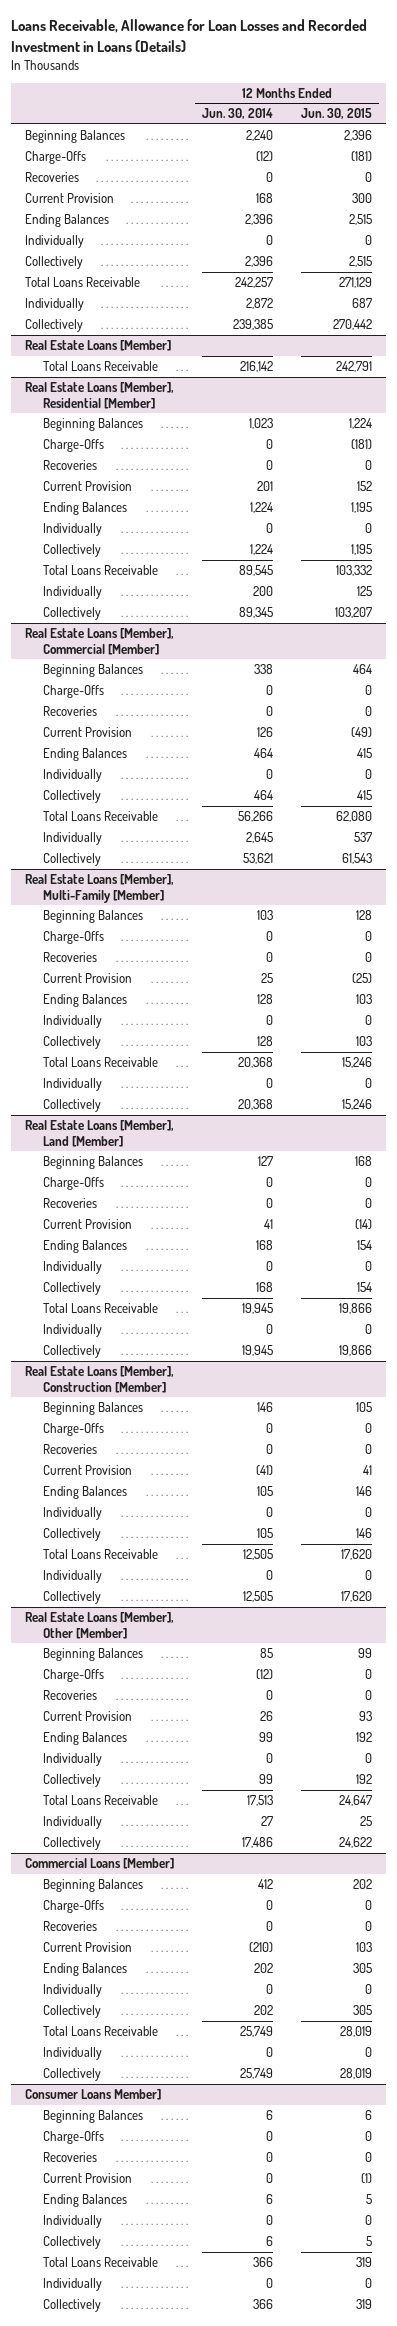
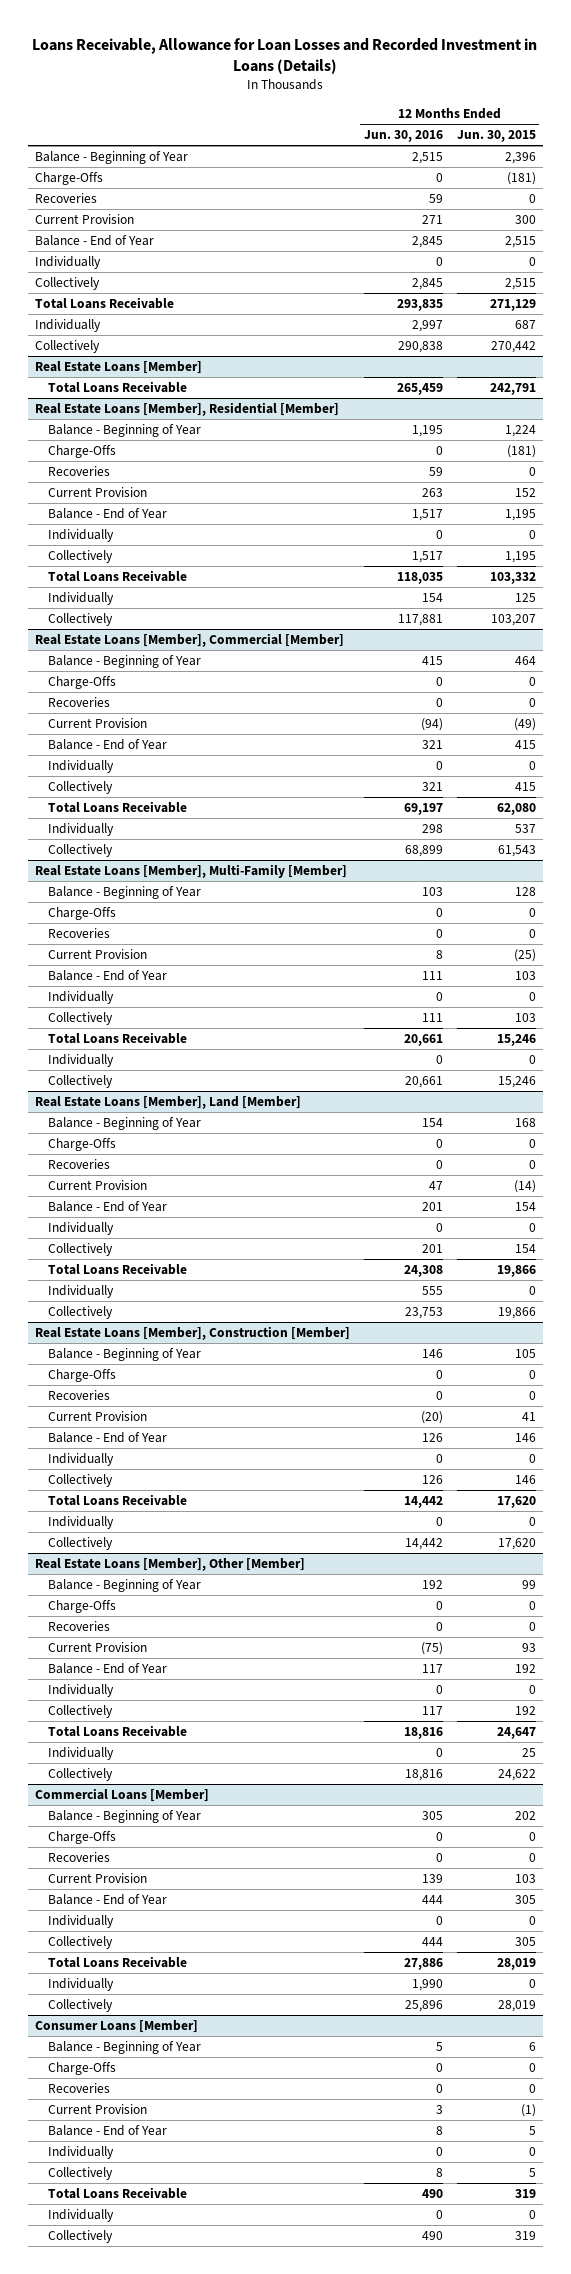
- | 12 Months Ended Jun. 30, 2014 | 12 Months Ended Jun. 30, 2015
+ | 12 Months Ended Jun. 30, 2016 | 12 Months Ended Jun. 30, 2015
- Beginning Balances | 2,240 | 2,396
+ Balance - Beginning of Year | 2,515 | 2,396
- Ending Balances | 2,396 | 2,515
+ Balance - End of Year | 2,845 | 2,515
@ Real Estate Loans [Member], Residential [Member]
- Beginning Balances | 1,023 | 1,224
+ Balance - Beginning of Year | 1,195 | 1,224
- Ending Balances | 1,224 | 1,195
+ Balance - End of Year | 1,517 | 1,195
@ Real Estate Loans [Member], Commercial [Member]
- Beginning Balances | 338 | 464
+ Balance - Beginning of Year | 415 | 464
- Ending Balances | 464 | 415
+ Balance - End of Year | 321 | 415
@ Real Estate Loans [Member], Multi-Family [Member]
- Beginning Balances | 103 | 128
+ Balance - Beginning of Year | 103 | 128
- Ending Balances | 128 | 103
+ Balance - End of Year | 111 | 103
@ Real Estate Loans [Member], Land [Member]
- Beginning Balances | 127 | 168
+ Balance - Beginning of Year | 154 | 168
- Ending Balances | 168 | 154
+ Balance - End of Year | 201 | 154
@ Real Estate Loans [Member], Construction [Member]
- Beginning Balances | 146 | 105
+ Balance - Beginning of Year | 146 | 105
- Ending Balances | 105 | 146
+ Balance - End of Year | 126 | 146
@ Real Estate Loans [Member], Other [Member]
- Beginning Balances | 85 | 99
+ Balance - Beginning of Year | 192 | 99
- Ending Balances | 99 | 192
+ Balance - End of Year | 117 | 192
@ Commercial Loans [Member]
- Beginning Balances | 412 | 202
+ Balance - Beginning of Year | 305 | 202
- Ending Balances | 202 | 305
+ Balance - End of Year | 444 | 305
- Consumer Loans Member]
- Beginning Balances | 6 | 6
+ Consumer Loans [Member]
+ Balance - Beginning of Year | 5 | 6
- Ending Balances | 6 | 5
+ Balance - End of Year | 8 | 5

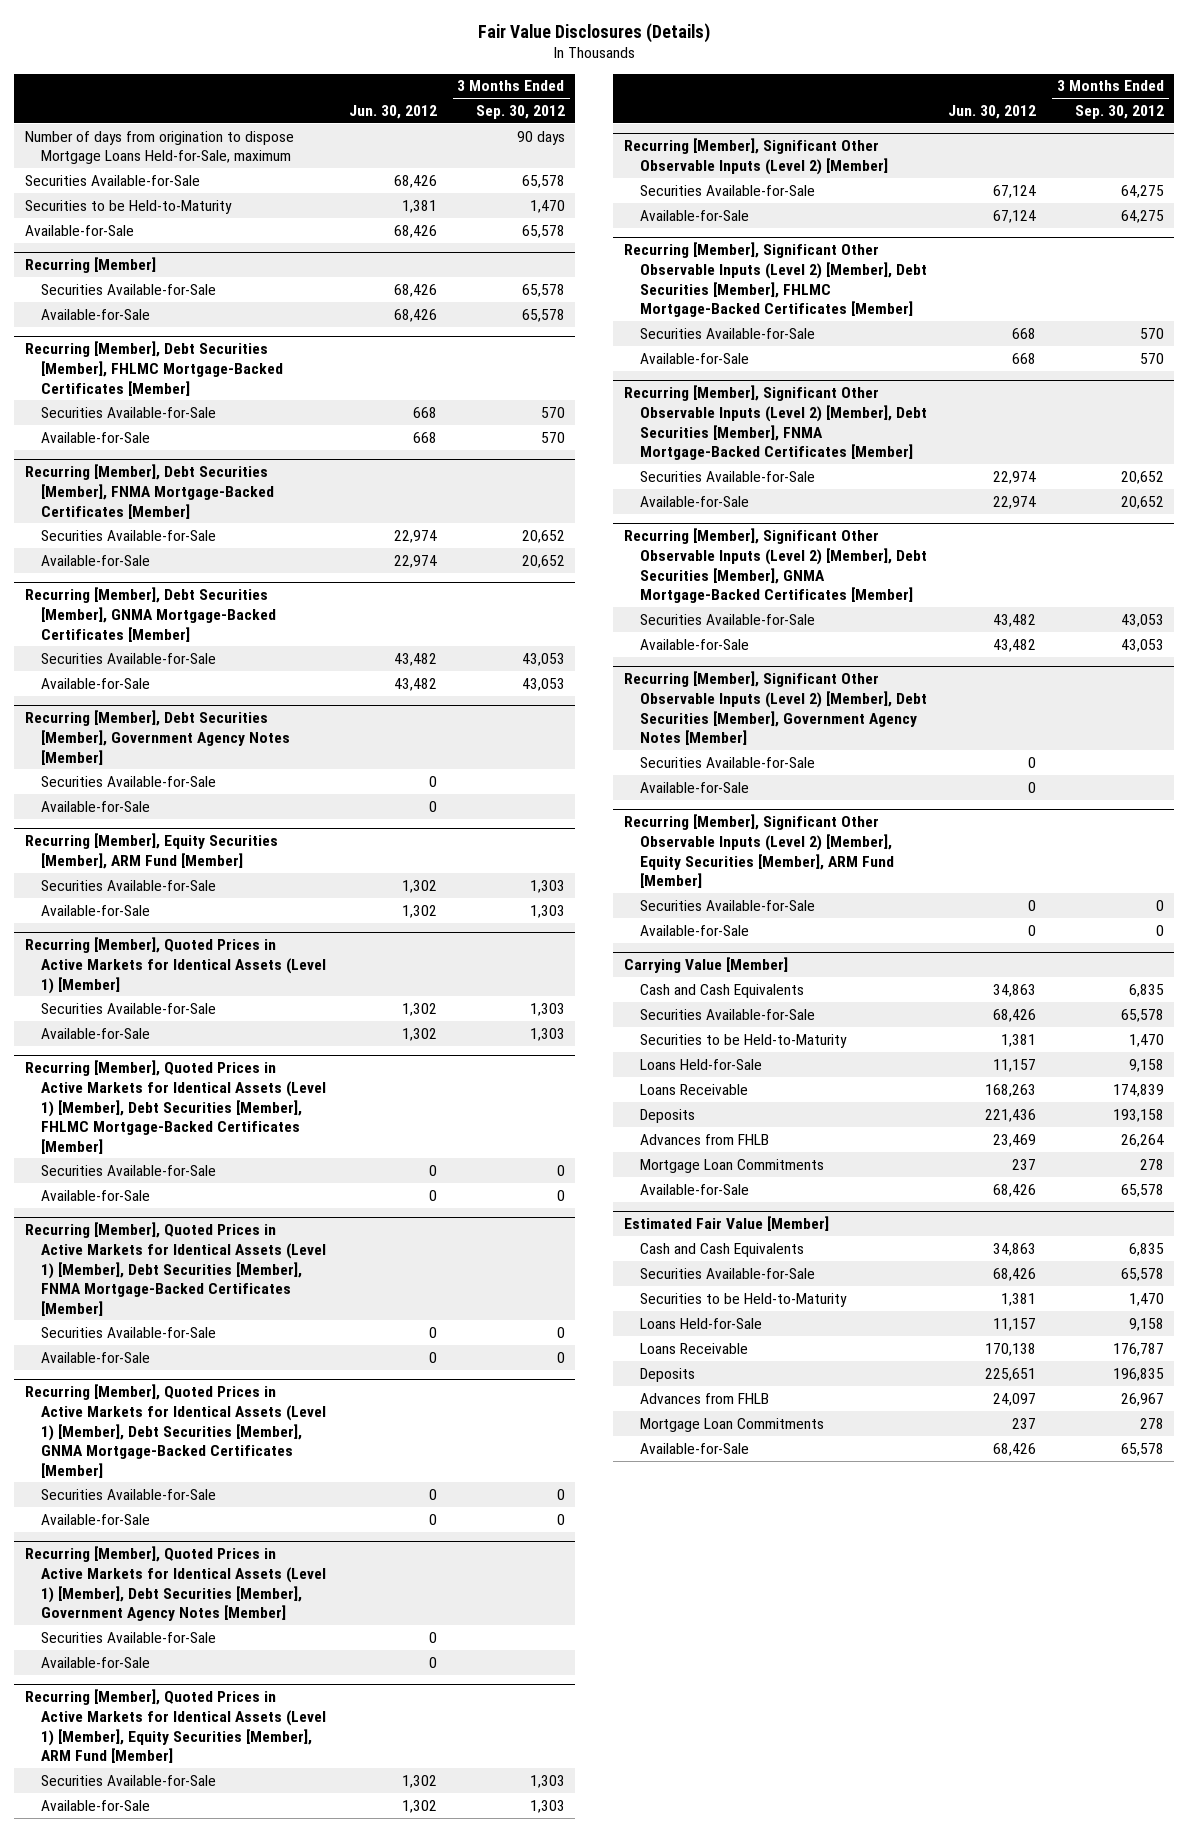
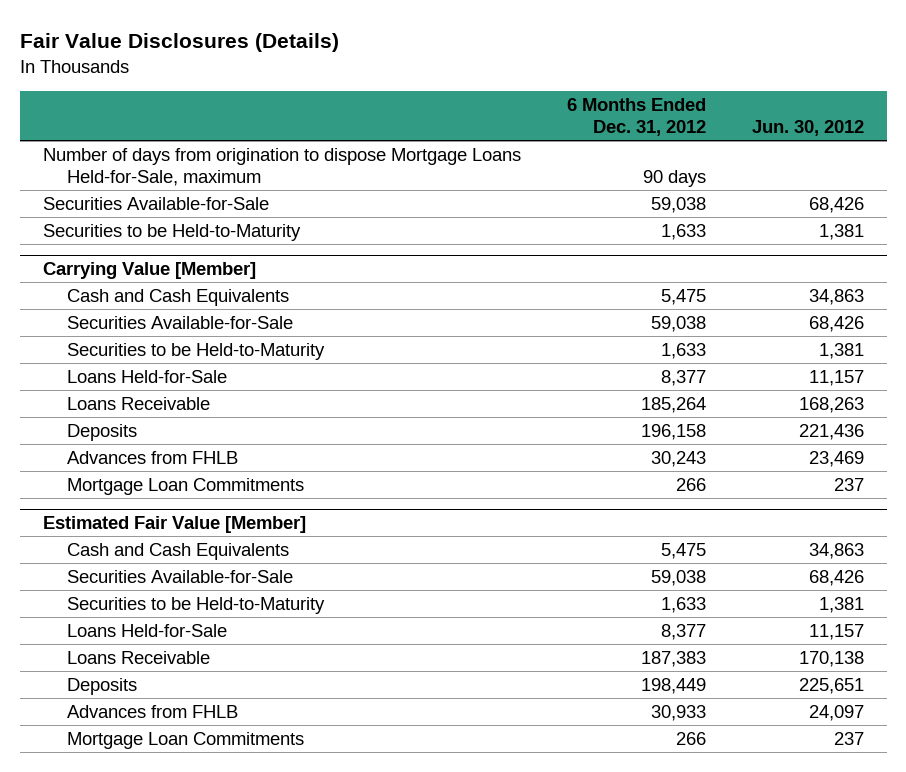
- | Jun. 30, 2012 | 3 Months Ended Sep. 30, 2012
+ | 6 Months Ended Dec. 31, 2012 | Jun. 30, 2012
- Available-for-Sale | 68,426 | 65,578
- Recurring [Member]
- Securities Available-for-Sale | 68,426 | 65,578
- Available-for-Sale | 68,426 | 65,578
- Recurring [Member], Debt Securities [Member], FHLMC Mortgage-Backed Certificates [Member]
- Securities Available-for-Sale | 668 | 570
- Available-for-Sale | 668 | 570
- Recurring [Member], Debt Securities [Member], FNMA Mortgage-Backed Certificates [Member]
- Securities Available-for-Sale | 22,974 | 20,652
- Available-for-Sale | 22,974 | 20,652
- Recurring [Member], Debt Securities [Member], GNMA Mortgage-Backed Certificates [Member]
- Securities Available-for-Sale | 43,482 | 43,053
- Available-for-Sale | 43,482 | 43,053
- Recurring [Member], Debt Securities [Member], Government Agency Notes [Member]
- Securities Available-for-Sale | 0 |
- Available-for-Sale | 0 |
- Recurring [Member], Equity Securities [Member], ARM Fund [Member]
- Securities Available-for-Sale | 1,302 | 1,303
- Available-for-Sale | 1,302 | 1,303
- Recurring [Member], Quoted Prices in Active Markets for Identical Assets (Level 1) [Member]
- Securities Available-for-Sale | 1,302 | 1,303
- Available-for-Sale | 1,302 | 1,303
- Recurring [Member], Quoted Prices in Active Markets for Identical Assets (Level 1) [Member], Debt Securities [Member], FHLMC Mortgage-Backed Certificates [Member]
- Securities Available-for-Sale | 0 | 0
- Available-for-Sale | 0 | 0
- Recurring [Member], Quoted Prices in Active Markets for Identical Assets (Level 1) [Member], Debt Securities [Member], FNMA Mortgage-Backed Certificates [Member]
- Securities Available-for-Sale | 0 | 0
- Available-for-Sale | 0 | 0
- Recurring [Member], Quoted Prices in Active Markets for Identical Assets (Level 1) [Member], Debt Securities [Member], GNMA Mortgage-Backed Certificates [Member]
- Securities Available-for-Sale | 0 | 0
- Available-for-Sale | 0 | 0
- Recurring [Member], Quoted Prices in Active Markets for Identical Assets (Level 1) [Member], Debt Securities [Member], Government Agency Notes [Member]
- Securities Available-for-Sale | 0 |
- Available-for-Sale | 0 |
- Recurring [Member], Quoted Prices in Active Markets for Identical Assets (Level 1) [Member], Equity Securities [Member], ARM Fund [Member]
- Securities Available-for-Sale | 1,302 | 1,303
- Available-for-Sale | 1,302 | 1,303
- Recurring [Member], Significant Other Observable Inputs (Level 2) [Member]
- Securities Available-for-Sale | 67,124 | 64,275
- Available-for-Sale | 67,124 | 64,275
- Recurring [Member], Significant Other Observable Inputs (Level 2) [Member], Debt Securities [Member], FHLMC Mortgage-Backed Certificates [Member]
- Securities Available-for-Sale | 668 | 570
- Available-for-Sale | 668 | 570
- Recurring [Member], Significant Other Observable Inputs (Level 2) [Member], Debt Securities [Member], FNMA Mortgage-Backed Certificates [Member]
- Securities Available-for-Sale | 22,974 | 20,652
- Available-for-Sale | 22,974 | 20,652
- Recurring [Member], Significant Other Observable Inputs (Level 2) [Member], Debt Securities [Member], GNMA Mortgage-Backed Certificates [Member]
- Securities Available-for-Sale | 43,482 | 43,053
- Available-for-Sale | 43,482 | 43,053
- Recurring [Member], Significant Other Observable Inputs (Level 2) [Member], Debt Securities [Member], Government Agency Notes [Member]
- Securities Available-for-Sale | 0 |
- Available-for-Sale | 0 |
- Recurring [Member], Significant Other Observable Inputs (Level 2) [Member], Equity Securities [Member], ARM Fund [Member]
- Securities Available-for-Sale | 0 | 0
- Available-for-Sale | 0 | 0
@ Carrying Value [Member]
- Available-for-Sale | 68,426 | 65,578
@ Estimated Fair Value [Member]
- Available-for-Sale | 68,426 | 65,578

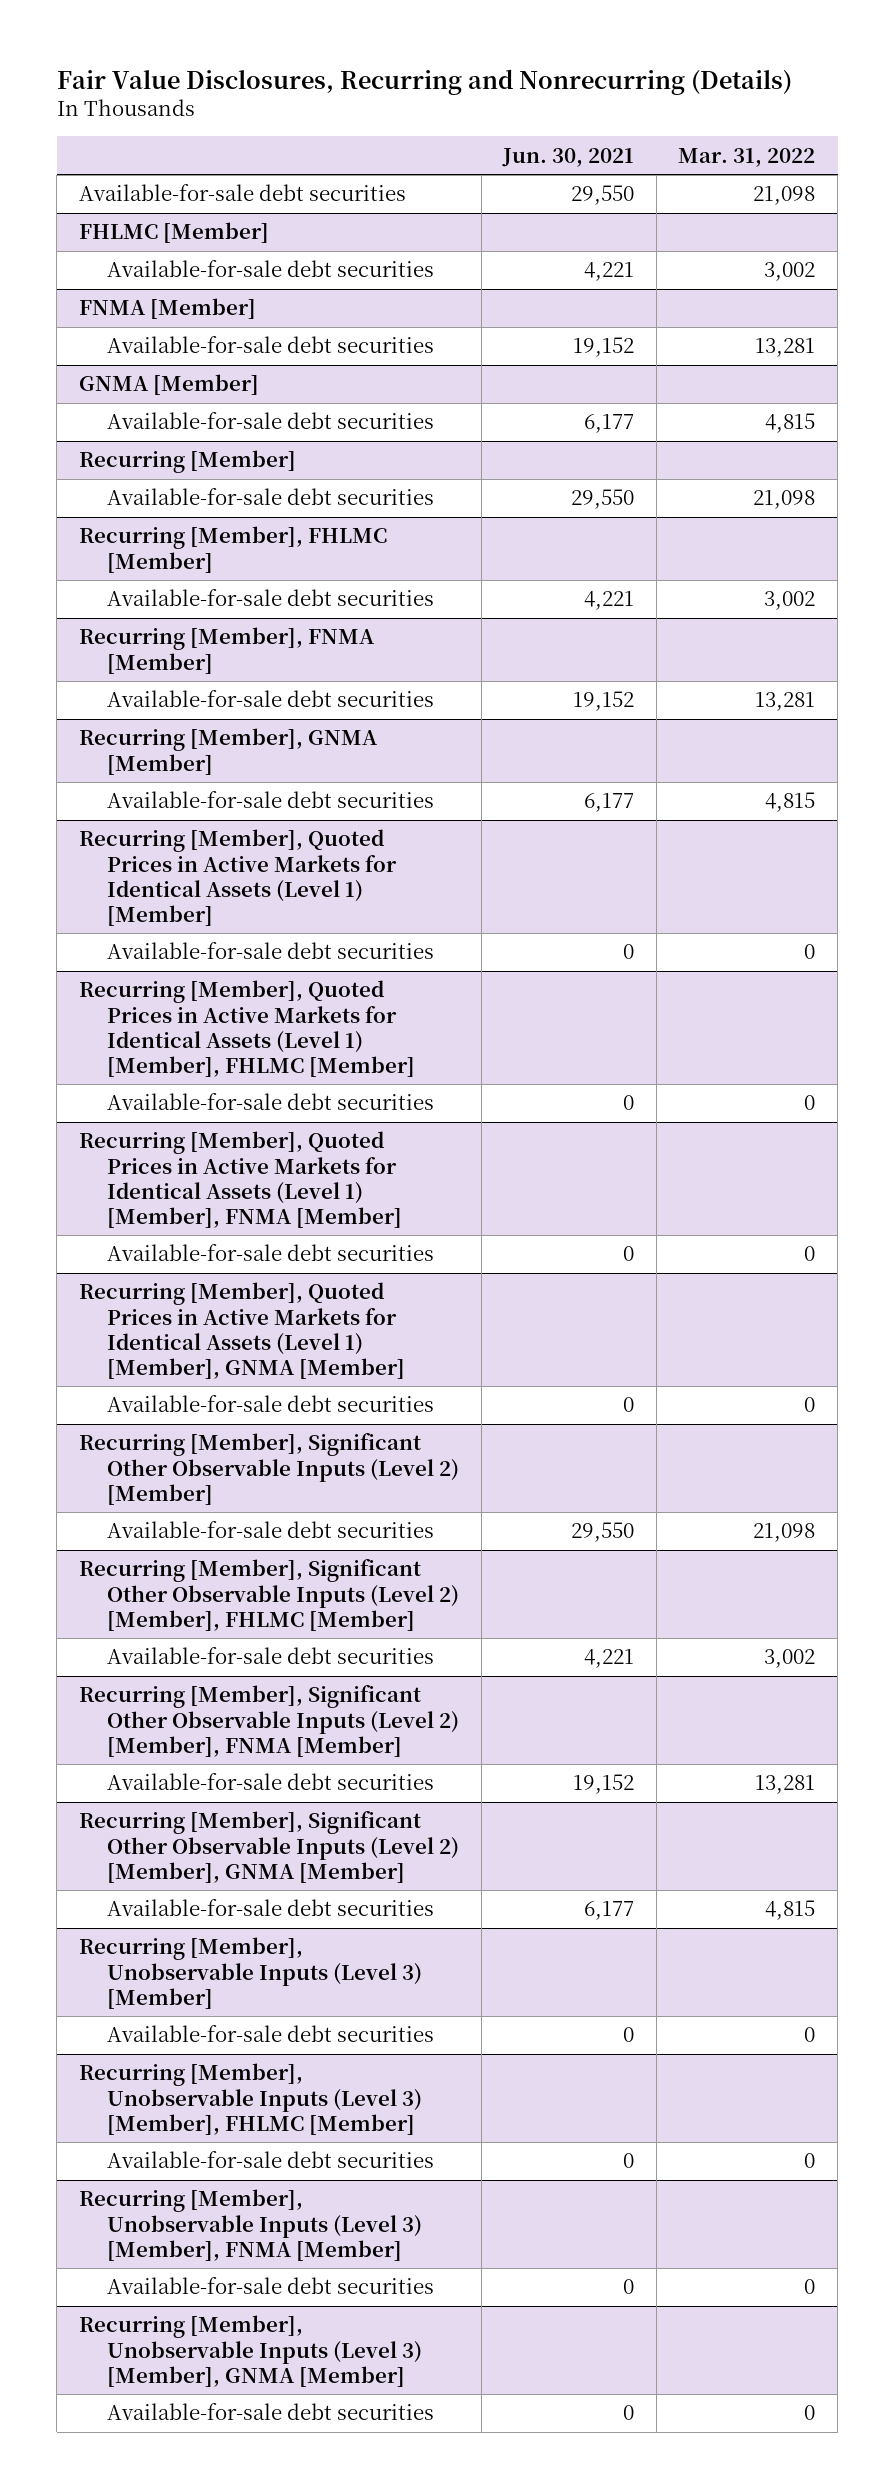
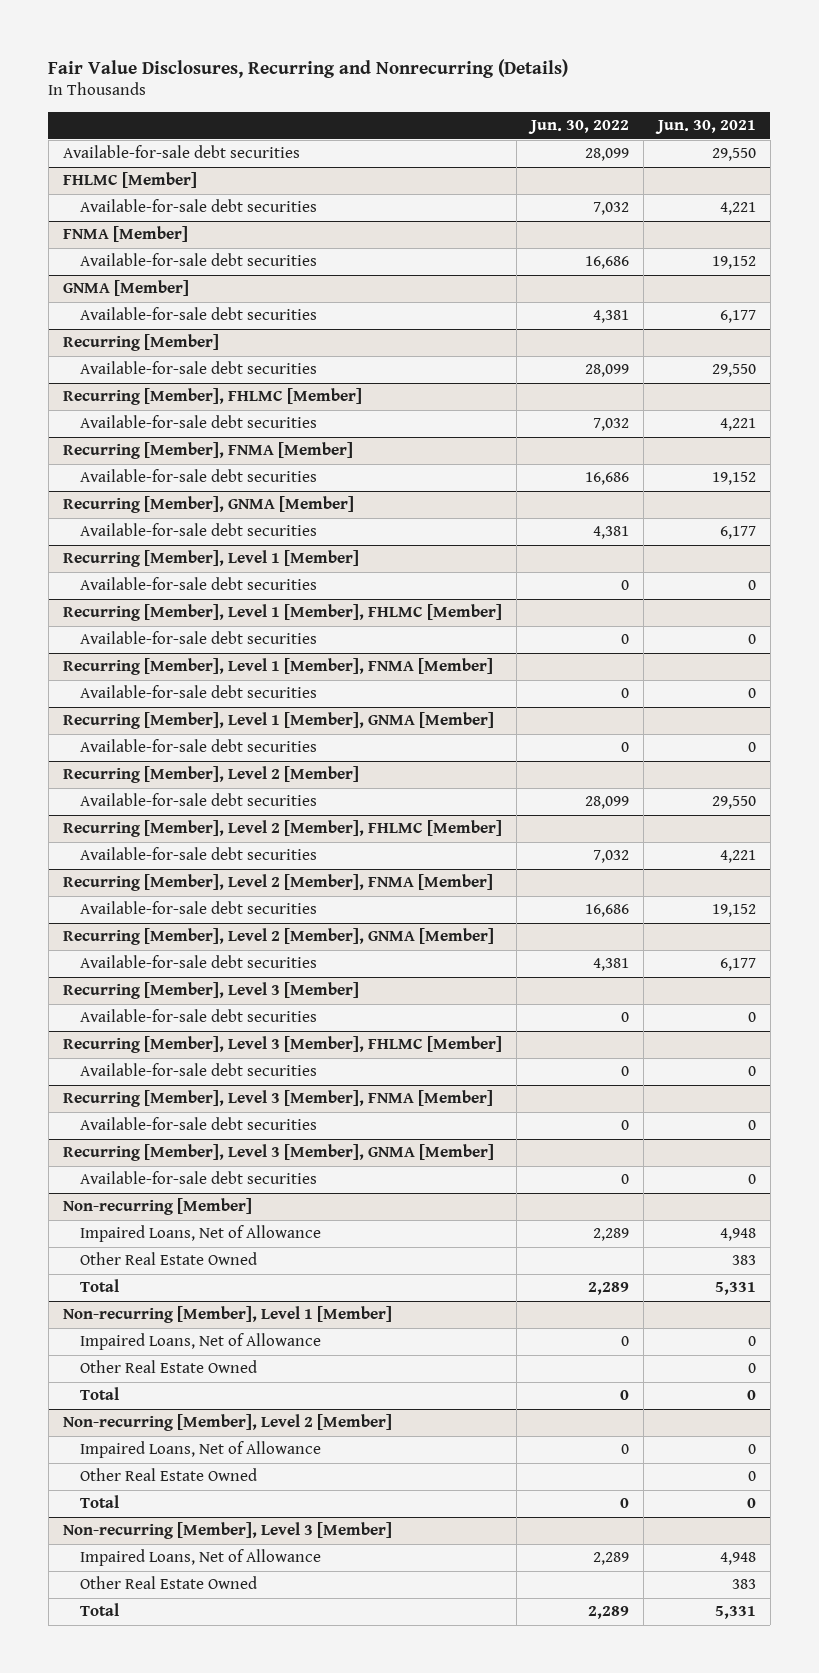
- | Jun. 30, 2021 | Mar. 31, 2022
+ | Jun. 30, 2022 | Jun. 30, 2021
- Recurring [Member], Quoted Prices in Active Markets for Identical Assets (Level 1) [Member]
+ Recurring [Member], Level 1 [Member]
- Recurring [Member], Quoted Prices in Active Markets for Identical Assets (Level 1) [Member], FHLMC [Member]
+ Recurring [Member], Level 1 [Member], FHLMC [Member]
- Recurring [Member], Quoted Prices in Active Markets for Identical Assets (Level 1) [Member], FNMA [Member]
+ Recurring [Member], Level 1 [Member], FNMA [Member]
- Recurring [Member], Quoted Prices in Active Markets for Identical Assets (Level 1) [Member], GNMA [Member]
+ Recurring [Member], Level 1 [Member], GNMA [Member]
- Recurring [Member], Significant Other Observable Inputs (Level 2) [Member]
+ Recurring [Member], Level 2 [Member]
- Recurring [Member], Significant Other Observable Inputs (Level 2) [Member], FHLMC [Member]
+ Recurring [Member], Level 2 [Member], FHLMC [Member]
- Recurring [Member], Significant Other Observable Inputs (Level 2) [Member], FNMA [Member]
+ Recurring [Member], Level 2 [Member], FNMA [Member]
- Recurring [Member], Significant Other Observable Inputs (Level 2) [Member], GNMA [Member]
+ Recurring [Member], Level 2 [Member], GNMA [Member]
- Recurring [Member], Unobservable Inputs (Level 3) [Member]
+ Recurring [Member], Level 3 [Member]
- Recurring [Member], Unobservable Inputs (Level 3) [Member], FHLMC [Member]
+ Recurring [Member], Level 3 [Member], FHLMC [Member]
- Recurring [Member], Unobservable Inputs (Level 3) [Member], FNMA [Member]
+ Recurring [Member], Level 3 [Member], FNMA [Member]
- Recurring [Member], Unobservable Inputs (Level 3) [Member], GNMA [Member]
+ Recurring [Member], Level 3 [Member], GNMA [Member]
+ Non-recurring [Member]
+ Impaired Loans, Net of Allowance | 2,289 | 4,948
+ Other Real Estate Owned | | 383
+ Total | 2,289 | 5,331
+ Non-recurring [Member], Level 1 [Member]
+ Impaired Loans, Net of Allowance | 0 | 0
+ Other Real Estate Owned | | 0
+ Total | 0 | 0
+ Non-recurring [Member], Level 2 [Member]
+ Impaired Loans, Net of Allowance | 0 | 0
+ Other Real Estate Owned | | 0
+ Total | 0 | 0
+ Non-recurring [Member], Level 3 [Member]
+ Impaired Loans, Net of Allowance | 2,289 | 4,948
+ Other Real Estate Owned | | 383
+ Total | 2,289 | 5,331

